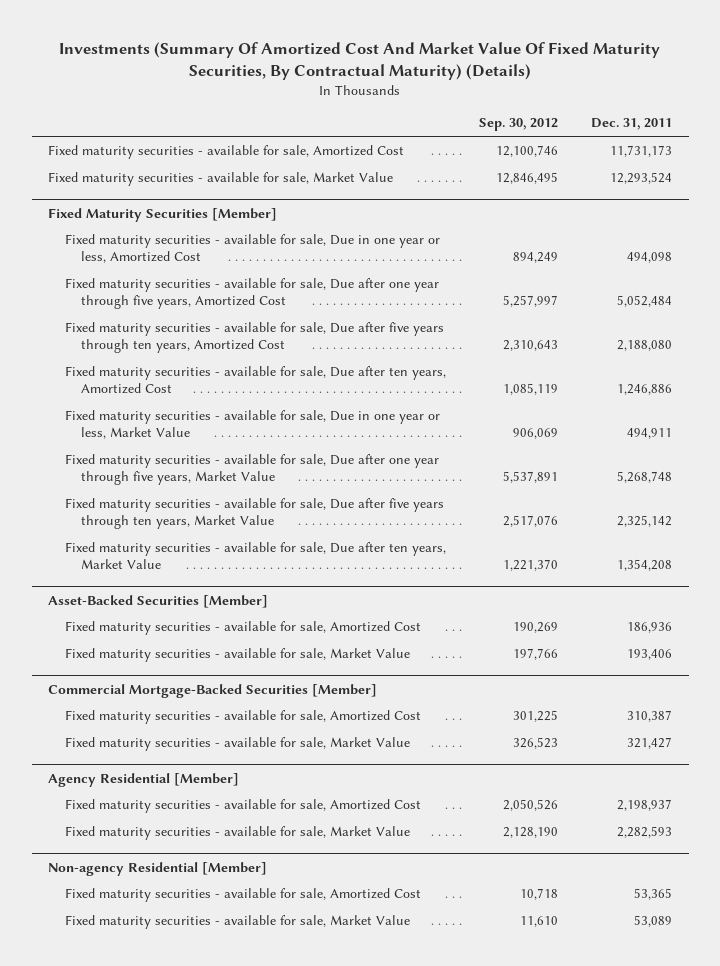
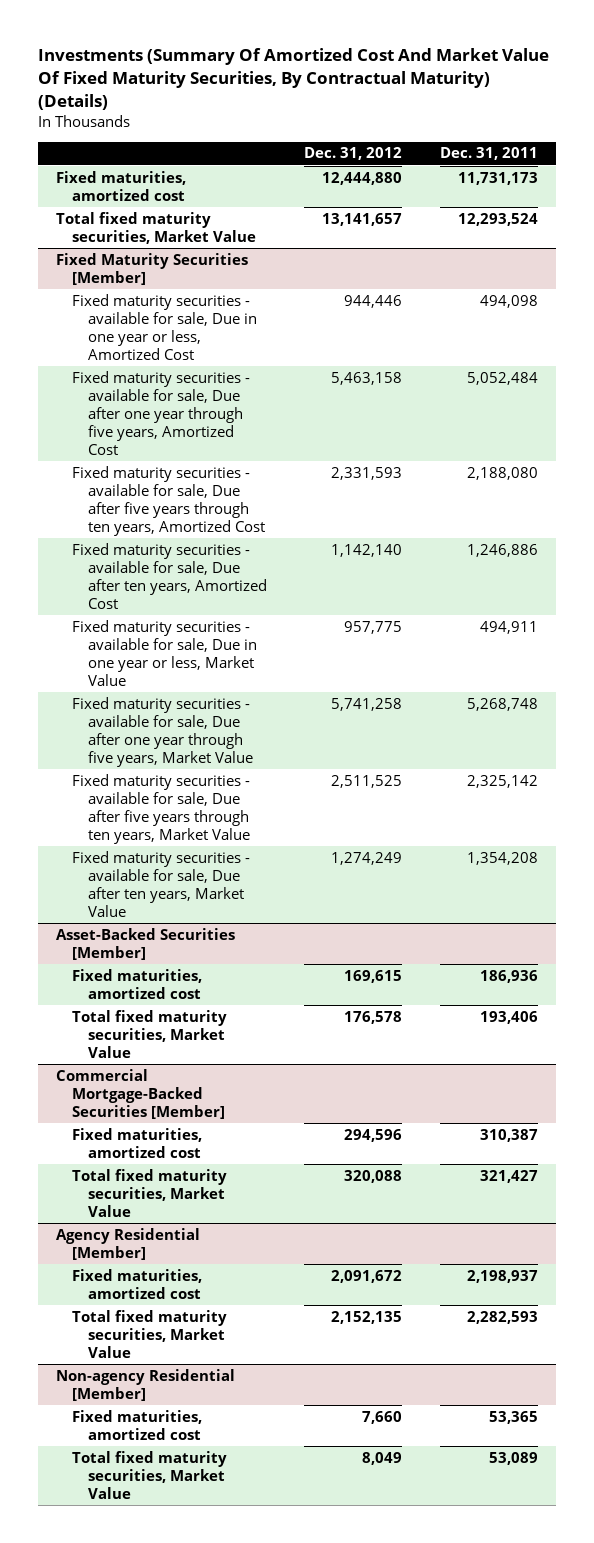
- | Sep. 30, 2012 | Dec. 31, 2011
+ | Dec. 31, 2012 | Dec. 31, 2011
- Fixed maturity securities - available for sale, Amortized Cost | 12,100,746 | 11,731,173
- Fixed maturity securities - available for sale, Market Value | 12,846,495 | 12,293,524
+ Fixed maturities, amortized cost | 12,444,880 | 11,731,173
+ Total fixed maturity securities, Market Value | 13,141,657 | 12,293,524
@ Asset-Backed Securities [Member]
- Fixed maturity securities - available for sale, Amortized Cost | 190,269 | 186,936
- Fixed maturity securities - available for sale, Market Value | 197,766 | 193,406
+ Fixed maturities, amortized cost | 169,615 | 186,936
+ Total fixed maturity securities, Market Value | 176,578 | 193,406
@ Commercial Mortgage-Backed Securities [Member]
- Fixed maturity securities - available for sale, Amortized Cost | 301,225 | 310,387
- Fixed maturity securities - available for sale, Market Value | 326,523 | 321,427
+ Fixed maturities, amortized cost | 294,596 | 310,387
+ Total fixed maturity securities, Market Value | 320,088 | 321,427
@ Agency Residential [Member]
- Fixed maturity securities - available for sale, Amortized Cost | 2,050,526 | 2,198,937
- Fixed maturity securities - available for sale, Market Value | 2,128,190 | 2,282,593
+ Fixed maturities, amortized cost | 2,091,672 | 2,198,937
+ Total fixed maturity securities, Market Value | 2,152,135 | 2,282,593
@ Non-agency Residential [Member]
- Fixed maturity securities - available for sale, Amortized Cost | 10,718 | 53,365
- Fixed maturity securities - available for sale, Market Value | 11,610 | 53,089
+ Fixed maturities, amortized cost | 7,660 | 53,365
+ Total fixed maturity securities, Market Value | 8,049 | 53,089

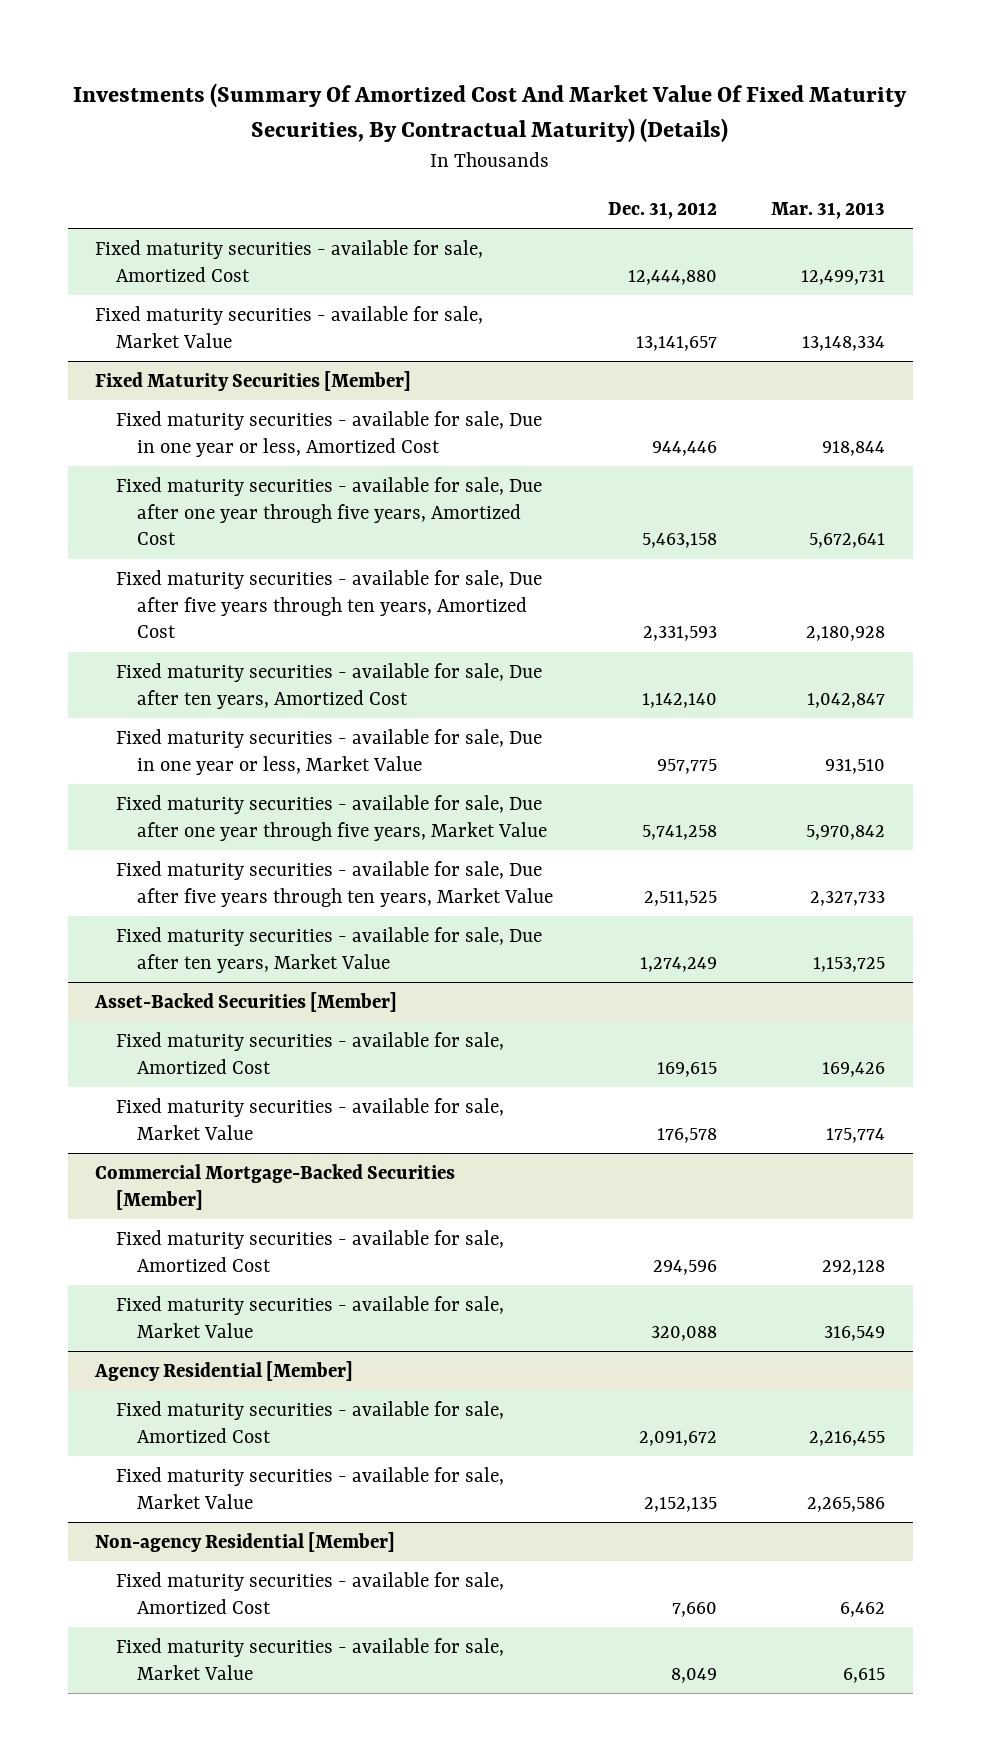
- | Dec. 31, 2012 | Dec. 31, 2011
+ | Dec. 31, 2012 | Mar. 31, 2013
- Fixed maturities, amortized cost | 12,444,880 | 11,731,173
- Total fixed maturity securities, Market Value | 13,141,657 | 12,293,524
+ Fixed maturity securities - available for sale, Amortized Cost | 12,444,880 | 12,499,731
+ Fixed maturity securities - available for sale, Market Value | 13,141,657 | 13,148,334
@ Asset-Backed Securities [Member]
- Fixed maturities, amortized cost | 169,615 | 186,936
- Total fixed maturity securities, Market Value | 176,578 | 193,406
+ Fixed maturity securities - available for sale, Amortized Cost | 169,615 | 169,426
+ Fixed maturity securities - available for sale, Market Value | 176,578 | 175,774
@ Commercial Mortgage-Backed Securities [Member]
- Fixed maturities, amortized cost | 294,596 | 310,387
- Total fixed maturity securities, Market Value | 320,088 | 321,427
+ Fixed maturity securities - available for sale, Amortized Cost | 294,596 | 292,128
+ Fixed maturity securities - available for sale, Market Value | 320,088 | 316,549
@ Agency Residential [Member]
- Fixed maturities, amortized cost | 2,091,672 | 2,198,937
- Total fixed maturity securities, Market Value | 2,152,135 | 2,282,593
+ Fixed maturity securities - available for sale, Amortized Cost | 2,091,672 | 2,216,455
+ Fixed maturity securities - available for sale, Market Value | 2,152,135 | 2,265,586
@ Non-agency Residential [Member]
- Fixed maturities, amortized cost | 7,660 | 53,365
- Total fixed maturity securities, Market Value | 8,049 | 53,089
+ Fixed maturity securities - available for sale, Amortized Cost | 7,660 | 6,462
+ Fixed maturity securities - available for sale, Market Value | 8,049 | 6,615

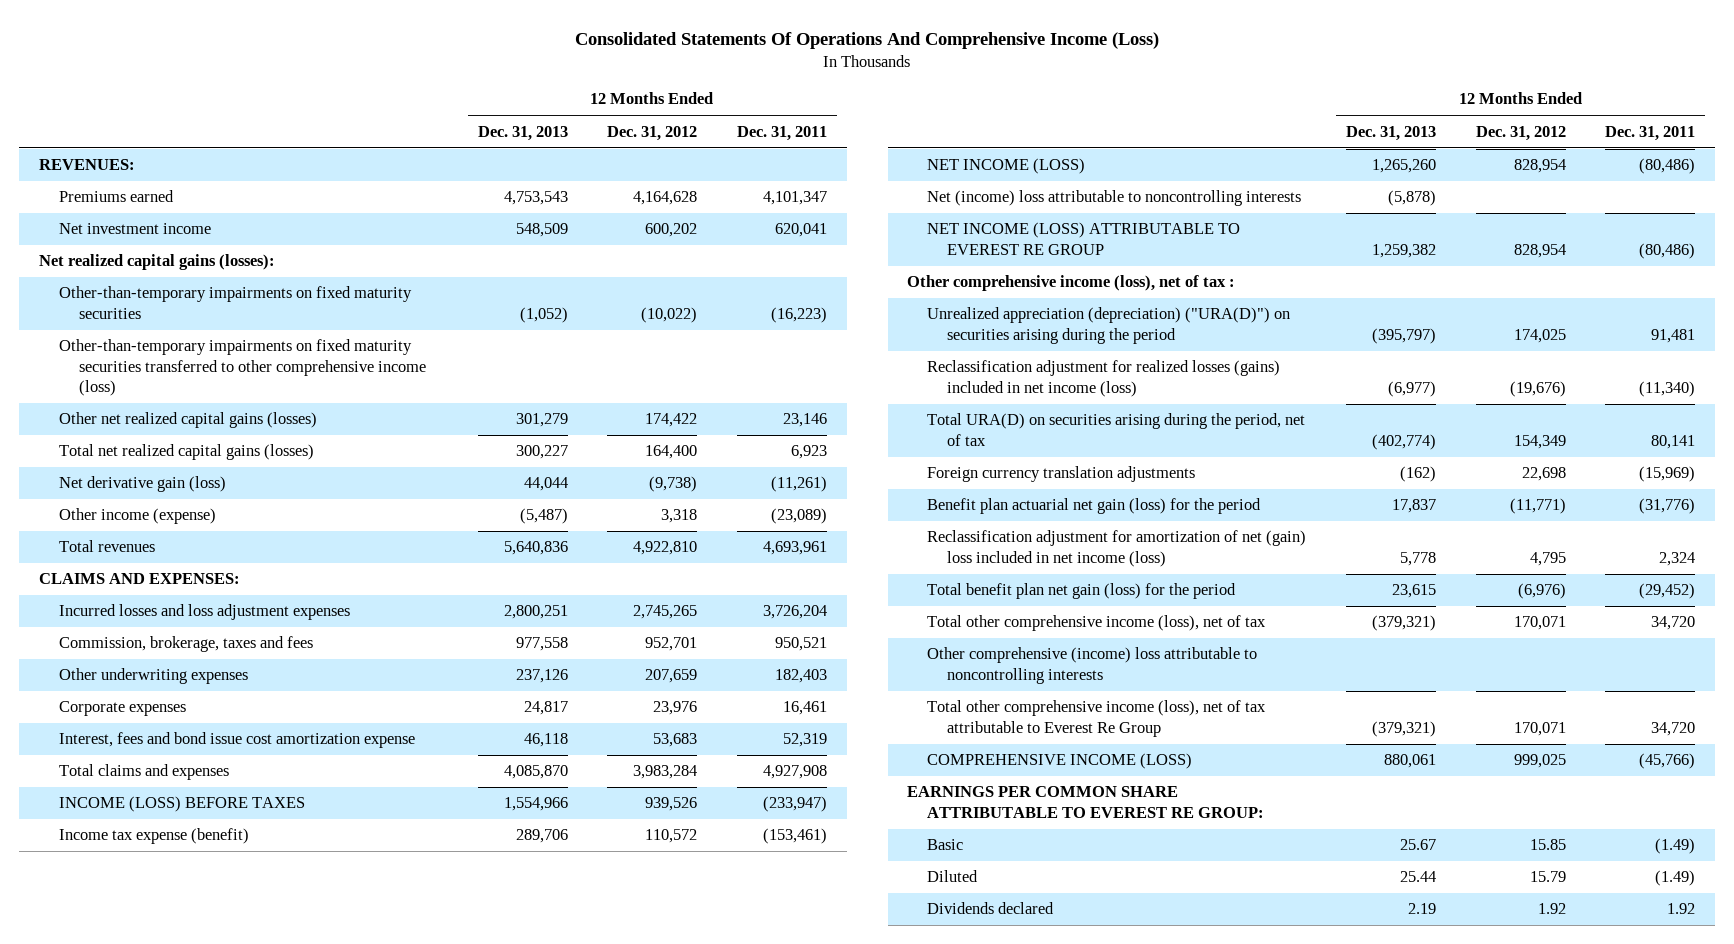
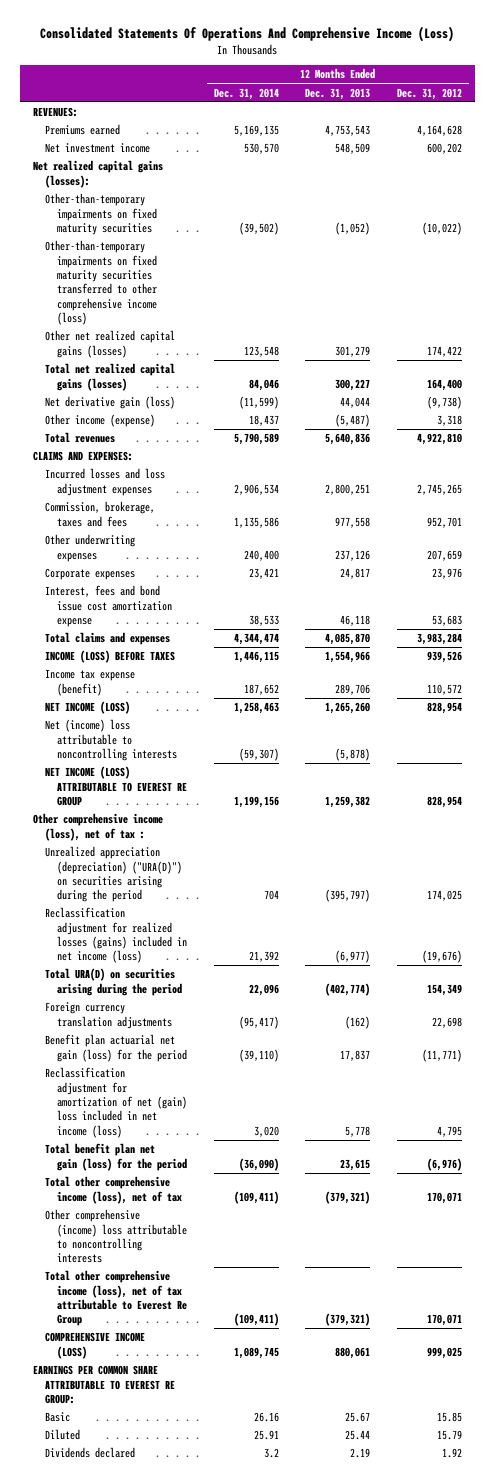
- | 12 Months Ended Dec. 31, 2013 | 12 Months Ended Dec. 31, 2012 | 12 Months Ended Dec. 31, 2011
+ | 12 Months Ended Dec. 31, 2014 | 12 Months Ended Dec. 31, 2013 | 12 Months Ended Dec. 31, 2012
- Total URA(D) on securities arising during the period, net of tax | (402,774) | 154,349 | 80,141
+ Total URA(D) on securities arising during the period | 22,096 | (402,774) | 154,349

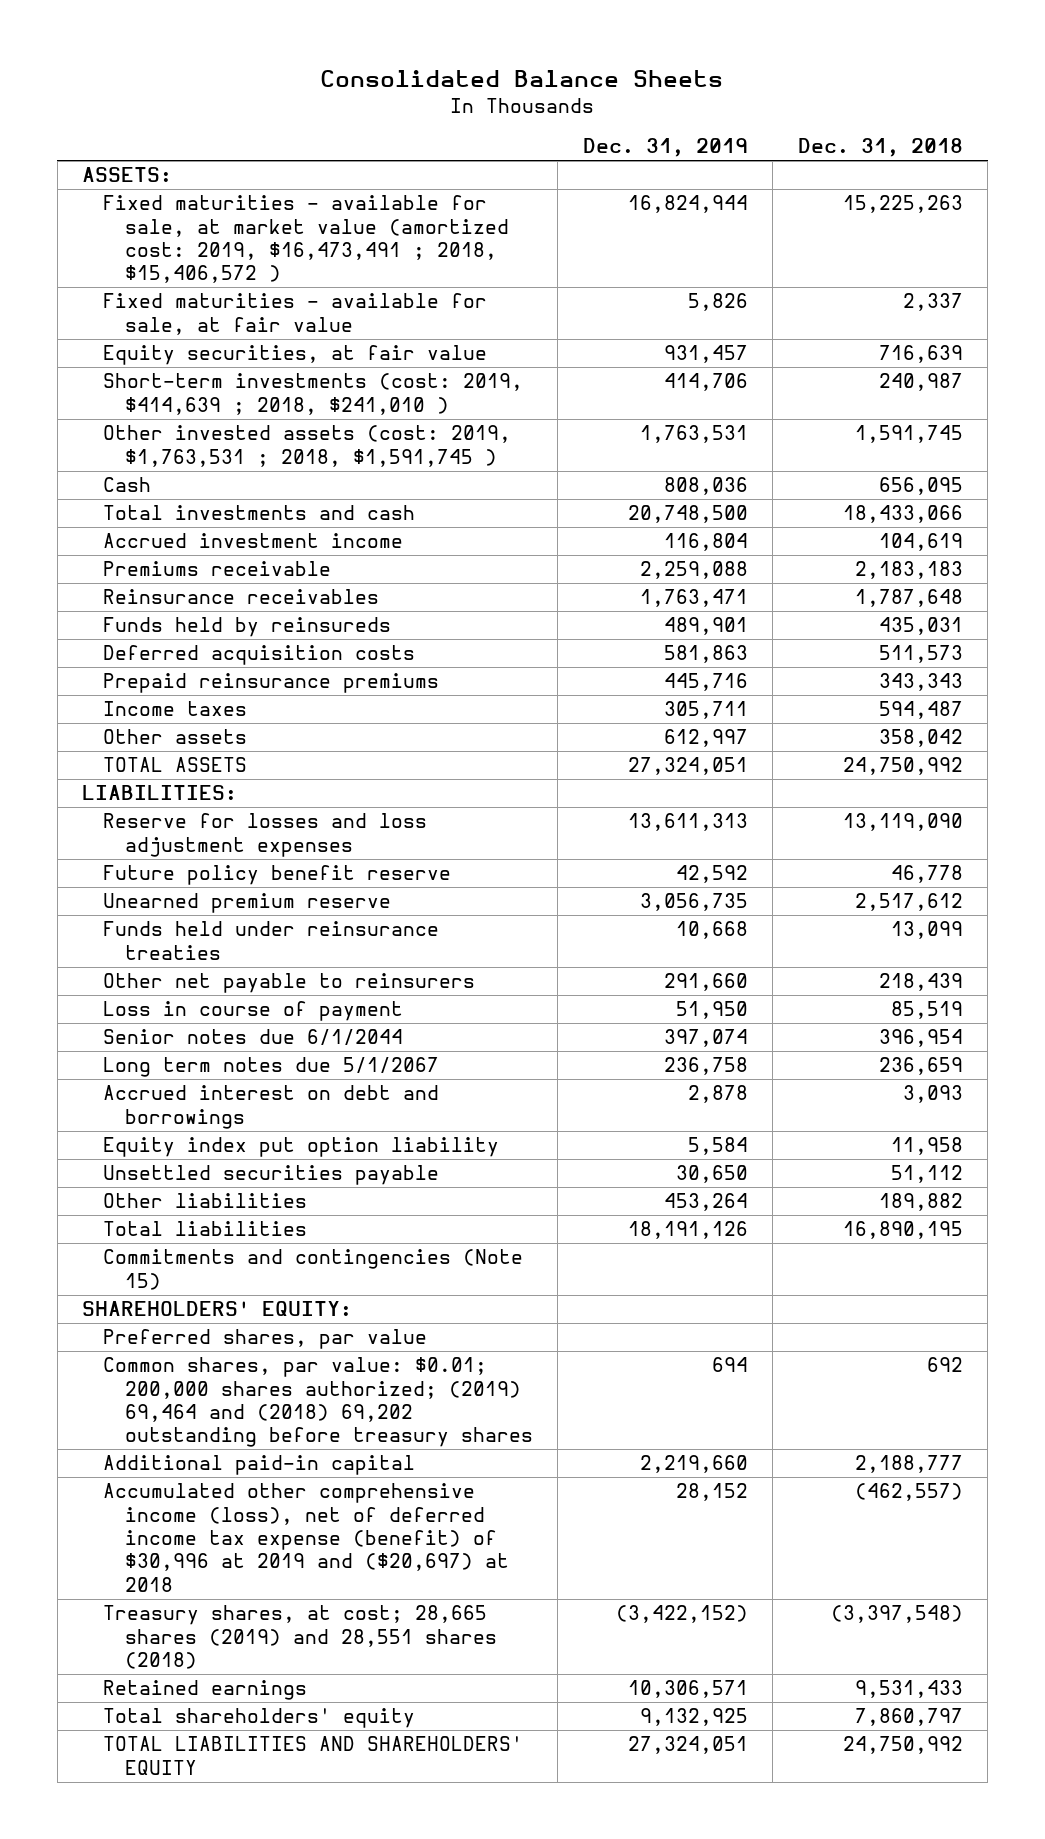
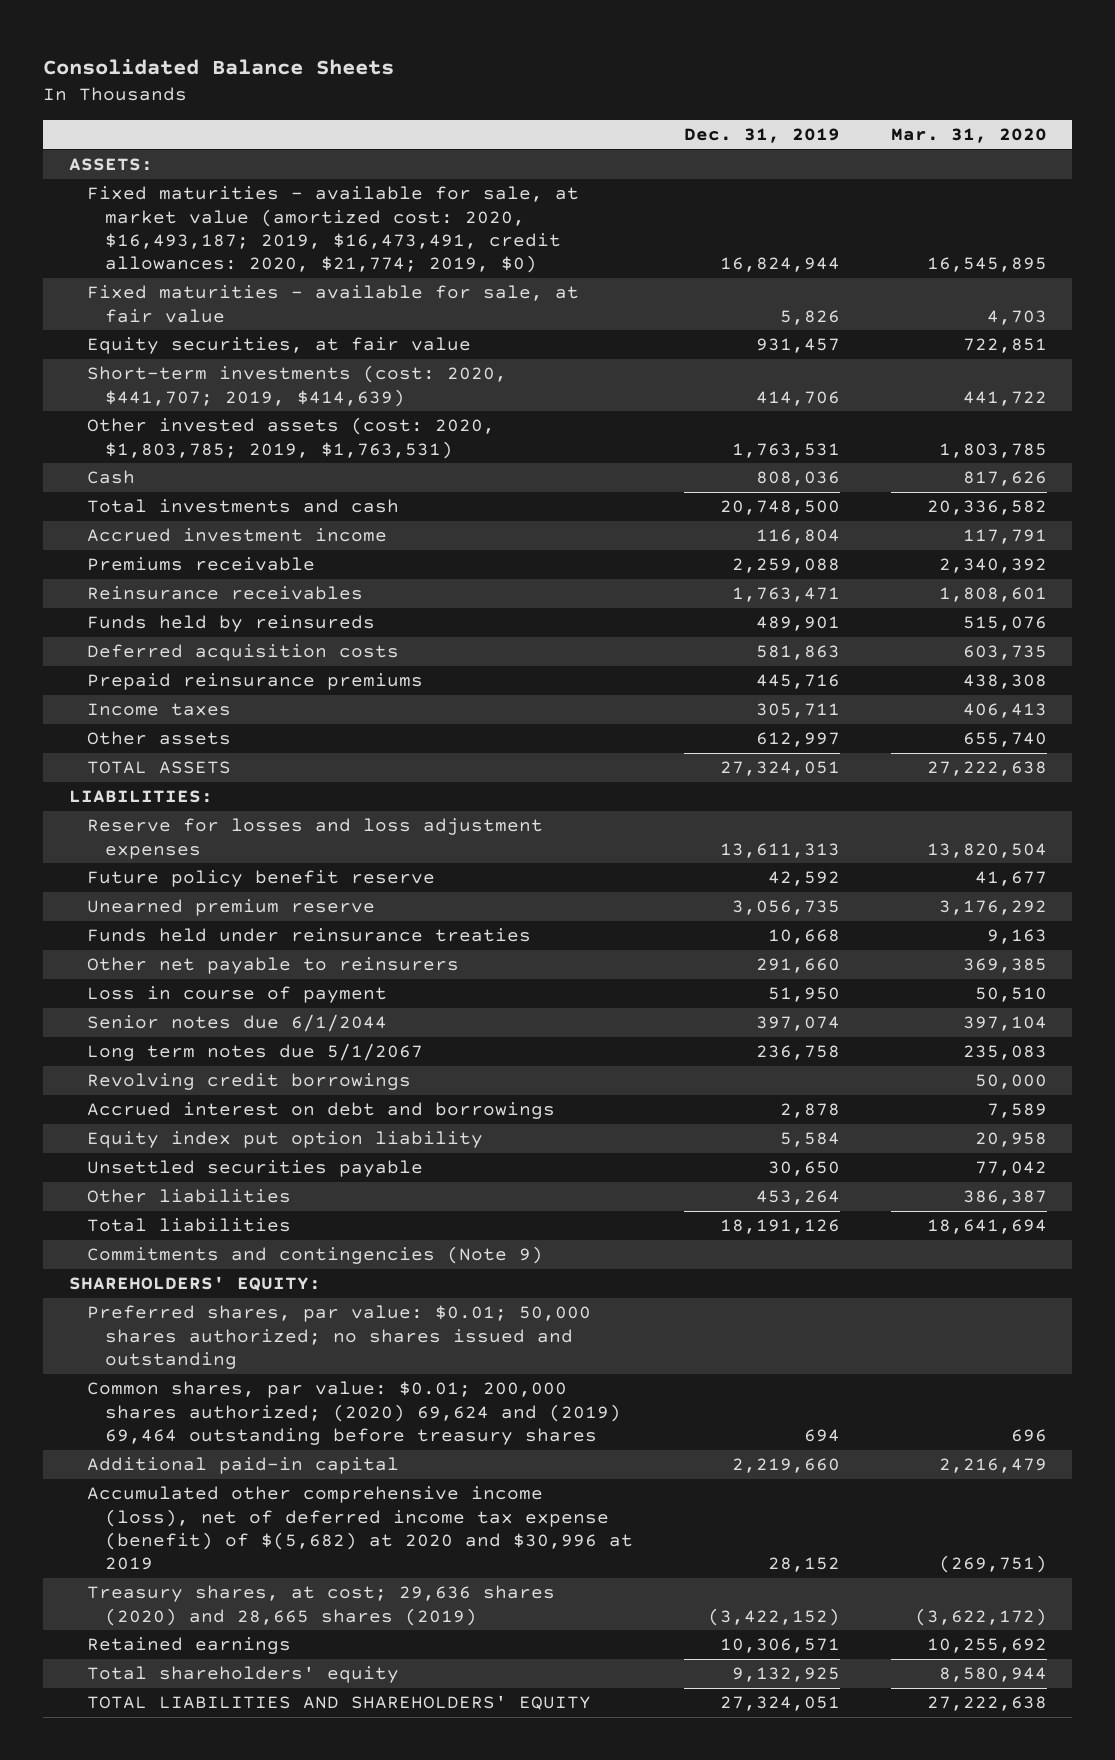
- | Dec. 31, 2019 | Dec. 31, 2018
+ | Dec. 31, 2019 | Mar. 31, 2020
- Fixed maturities - available for sale, at market value (amortized cost: 2019, $16,473,491 ; 2018, $15,406,572 ) | 16,824,944 | 15,225,263
+ Fixed maturities - available for sale, at market value (amortized cost: 2020, $16,493,187; 2019, $16,473,491, credit allowances: 2020, $21,774; 2019, $0) | 16,824,944 | 16,545,895
- Short-term investments (cost: 2019, $414,639 ; 2018, $241,010 ) | 414,706 | 240,987
- Other invested assets (cost: 2019, $1,763,531 ; 2018, $1,591,745 ) | 1,763,531 | 1,591,745
+ Short-term investments (cost: 2020, $441,707; 2019, $414,639) | 414,706 | 441,722
+ Other invested assets (cost: 2020, $1,803,785; 2019, $1,763,531) | 1,763,531 | 1,803,785
+ Revolving credit borrowings | | 50,000
- Commitments and contingencies (Note 15)
+ Commitments and contingencies (Note 9)
- Preferred shares, par value
- Common shares, par value: $0.01; 200,000 shares authorized; (2019) 69,464 and (2018) 69,202 outstanding before treasury shares | 694 | 692
+ Preferred shares, par value: $0.01; 50,000 shares authorized; no shares issued and outstanding
+ Common shares, par value: $0.01; 200,000 shares authorized; (2020) 69,624 and (2019) 69,464 outstanding before treasury shares | 694 | 696
- Accumulated other comprehensive income (loss), net of deferred income tax expense (benefit) of $30,996 at 2019 and ($20,697) at 2018 | 28,152 | (462,557)
- Treasury shares, at cost; 28,665 shares (2019) and 28,551 shares (2018) | (3,422,152) | (3,397,548)
+ Accumulated other comprehensive income (loss), net of deferred income tax expense (benefit) of $(5,682) at 2020 and $30,996 at 2019 | 28,152 | (269,751)
+ Treasury shares, at cost; 29,636 shares (2020) and 28,665 shares (2019) | (3,422,152) | (3,622,172)

